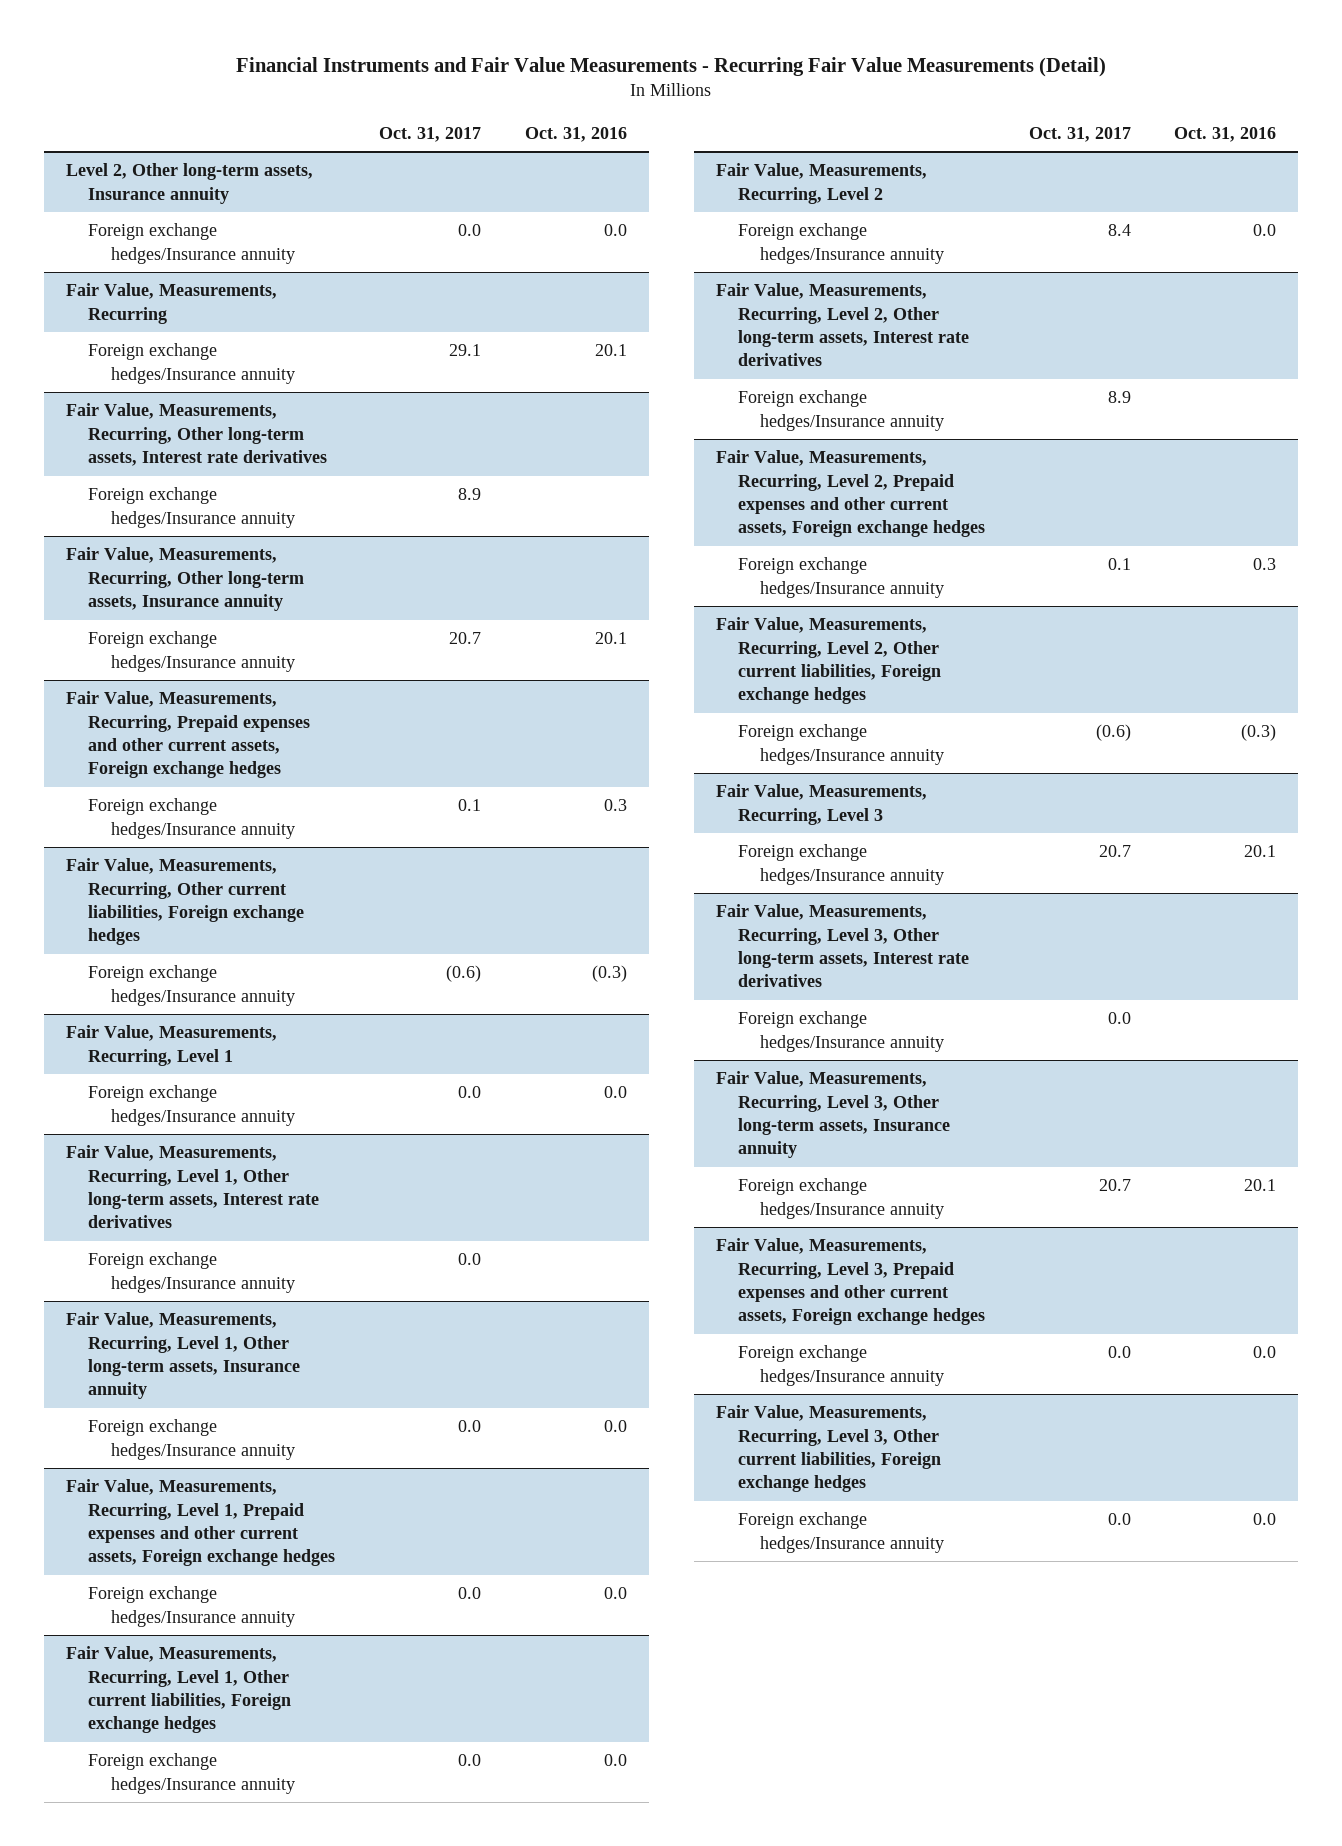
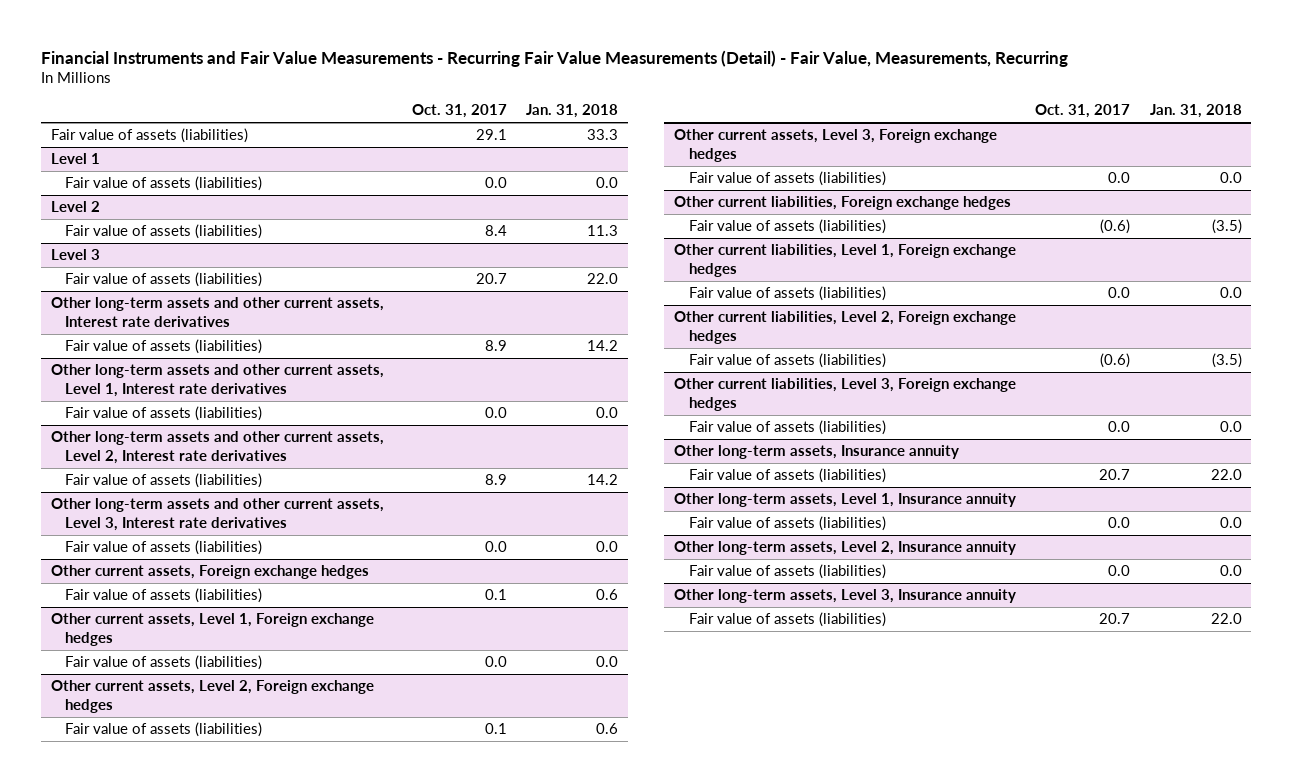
- Financial Instruments and Fair Value Measurements - Recurring Fair Value Measurements (Detail)
+ Financial Instruments and Fair Value Measurements - Recurring Fair Value Measurements (Detail) - Fair Value, Measurements, Recurring
- | Oct. 31, 2017 | Oct. 31, 2016
+ | Oct. 31, 2017 | Jan. 31, 2018
- Level 2, Other long-term assets, Insurance annuity
- Foreign exchange hedges/Insurance annuity | 0.0 | 0.0
- Fair Value, Measurements, Recurring
- Foreign exchange hedges/Insurance annuity | 29.1 | 20.1
- Fair Value, Measurements, Recurring, Other long-term assets, Interest rate derivatives
- Foreign exchange hedges/Insurance annuity | 8.9 |
- Fair Value, Measurements, Recurring, Other long-term assets, Insurance annuity
- Foreign exchange hedges/Insurance annuity | 20.7 | 20.1
- Fair Value, Measurements, Recurring, Prepaid expenses and other current assets, Foreign exchange hedges
- Foreign exchange hedges/Insurance annuity | 0.1 | 0.3
- Fair Value, Measurements, Recurring, Other current liabilities, Foreign exchange hedges
- Foreign exchange hedges/Insurance annuity | (0.6) | (0.3)
- Fair Value, Measurements, Recurring, Level 1
- Foreign exchange hedges/Insurance annuity | 0.0 | 0.0
- Fair Value, Measurements, Recurring, Level 1, Other long-term assets, Interest rate derivatives
- Foreign exchange hedges/Insurance annuity | 0.0 |
- Fair Value, Measurements, Recurring, Level 1, Other long-term assets, Insurance annuity
- Foreign exchange hedges/Insurance annuity | 0.0 | 0.0
- Fair Value, Measurements, Recurring, Level 1, Prepaid expenses and other current assets, Foreign exchange hedges
- Foreign exchange hedges/Insurance annuity | 0.0 | 0.0
- Fair Value, Measurements, Recurring, Level 1, Other current liabilities, Foreign exchange hedges
- Foreign exchange hedges/Insurance annuity | 0.0 | 0.0
- Fair Value, Measurements, Recurring, Level 2
- Foreign exchange hedges/Insurance annuity | 8.4 | 0.0
- Fair Value, Measurements, Recurring, Level 2, Other long-term assets, Interest rate derivatives
- Foreign exchange hedges/Insurance annuity | 8.9 |
- Fair Value, Measurements, Recurring, Level 2, Prepaid expenses and other current assets, Foreign exchange hedges
- Foreign exchange hedges/Insurance annuity | 0.1 | 0.3
- Fair Value, Measurements, Recurring, Level 2, Other current liabilities, Foreign exchange hedges
- Foreign exchange hedges/Insurance annuity | (0.6) | (0.3)
- Fair Value, Measurements, Recurring, Level 3
- Foreign exchange hedges/Insurance annuity | 20.7 | 20.1
- Fair Value, Measurements, Recurring, Level 3, Other long-term assets, Interest rate derivatives
- Foreign exchange hedges/Insurance annuity | 0.0 |
- Fair Value, Measurements, Recurring, Level 3, Other long-term assets, Insurance annuity
- Foreign exchange hedges/Insurance annuity | 20.7 | 20.1
- Fair Value, Measurements, Recurring, Level 3, Prepaid expenses and other current assets, Foreign exchange hedges
- Foreign exchange hedges/Insurance annuity | 0.0 | 0.0
- Fair Value, Measurements, Recurring, Level 3, Other current liabilities, Foreign exchange hedges
- Foreign exchange hedges/Insurance annuity | 0.0 | 0.0
+ Fair value of assets (liabilities) | 29.1 | 33.3
+ Level 1
+ Fair value of assets (liabilities) | 0.0 | 0.0
+ Level 2
+ Fair value of assets (liabilities) | 8.4 | 11.3
+ Level 3
+ Fair value of assets (liabilities) | 20.7 | 22.0
+ Other long-term assets and other current assets, Interest rate derivatives
+ Fair value of assets (liabilities) | 8.9 | 14.2
+ Other long-term assets and other current assets, Level 1, Interest rate derivatives
+ Fair value of assets (liabilities) | 0.0 | 0.0
+ Other long-term assets and other current assets, Level 2, Interest rate derivatives
+ Fair value of assets (liabilities) | 8.9 | 14.2
+ Other long-term assets and other current assets, Level 3, Interest rate derivatives
+ Fair value of assets (liabilities) | 0.0 | 0.0
+ Other current assets, Foreign exchange hedges
+ Fair value of assets (liabilities) | 0.1 | 0.6
+ Other current assets, Level 1, Foreign exchange hedges
+ Fair value of assets (liabilities) | 0.0 | 0.0
+ Other current assets, Level 2, Foreign exchange hedges
+ Fair value of assets (liabilities) | 0.1 | 0.6
+ Other current assets, Level 3, Foreign exchange hedges
+ Fair value of assets (liabilities) | 0.0 | 0.0
+ Other current liabilities, Foreign exchange hedges
+ Fair value of assets (liabilities) | (0.6) | (3.5)
+ Other current liabilities, Level 1, Foreign exchange hedges
+ Fair value of assets (liabilities) | 0.0 | 0.0
+ Other current liabilities, Level 2, Foreign exchange hedges
+ Fair value of assets (liabilities) | (0.6) | (3.5)
+ Other current liabilities, Level 3, Foreign exchange hedges
+ Fair value of assets (liabilities) | 0.0 | 0.0
+ Other long-term assets, Insurance annuity
+ Fair value of assets (liabilities) | 20.7 | 22.0
+ Other long-term assets, Level 1, Insurance annuity
+ Fair value of assets (liabilities) | 0.0 | 0.0
+ Other long-term assets, Level 2, Insurance annuity
+ Fair value of assets (liabilities) | 0.0 | 0.0
+ Other long-term assets, Level 3, Insurance annuity
+ Fair value of assets (liabilities) | 20.7 | 22.0

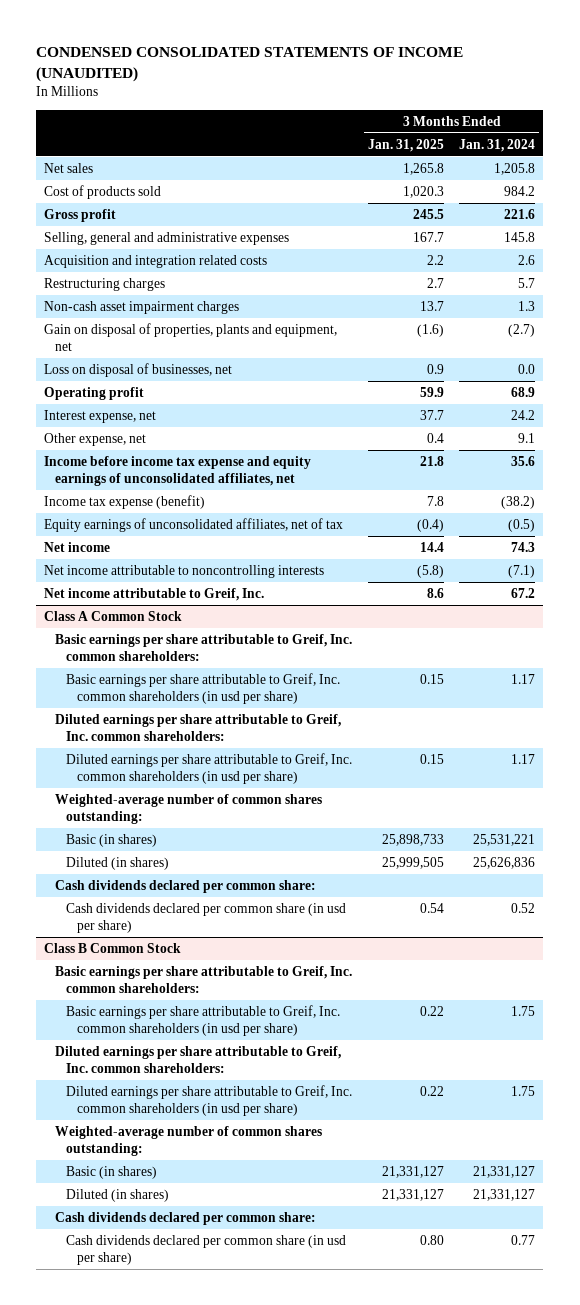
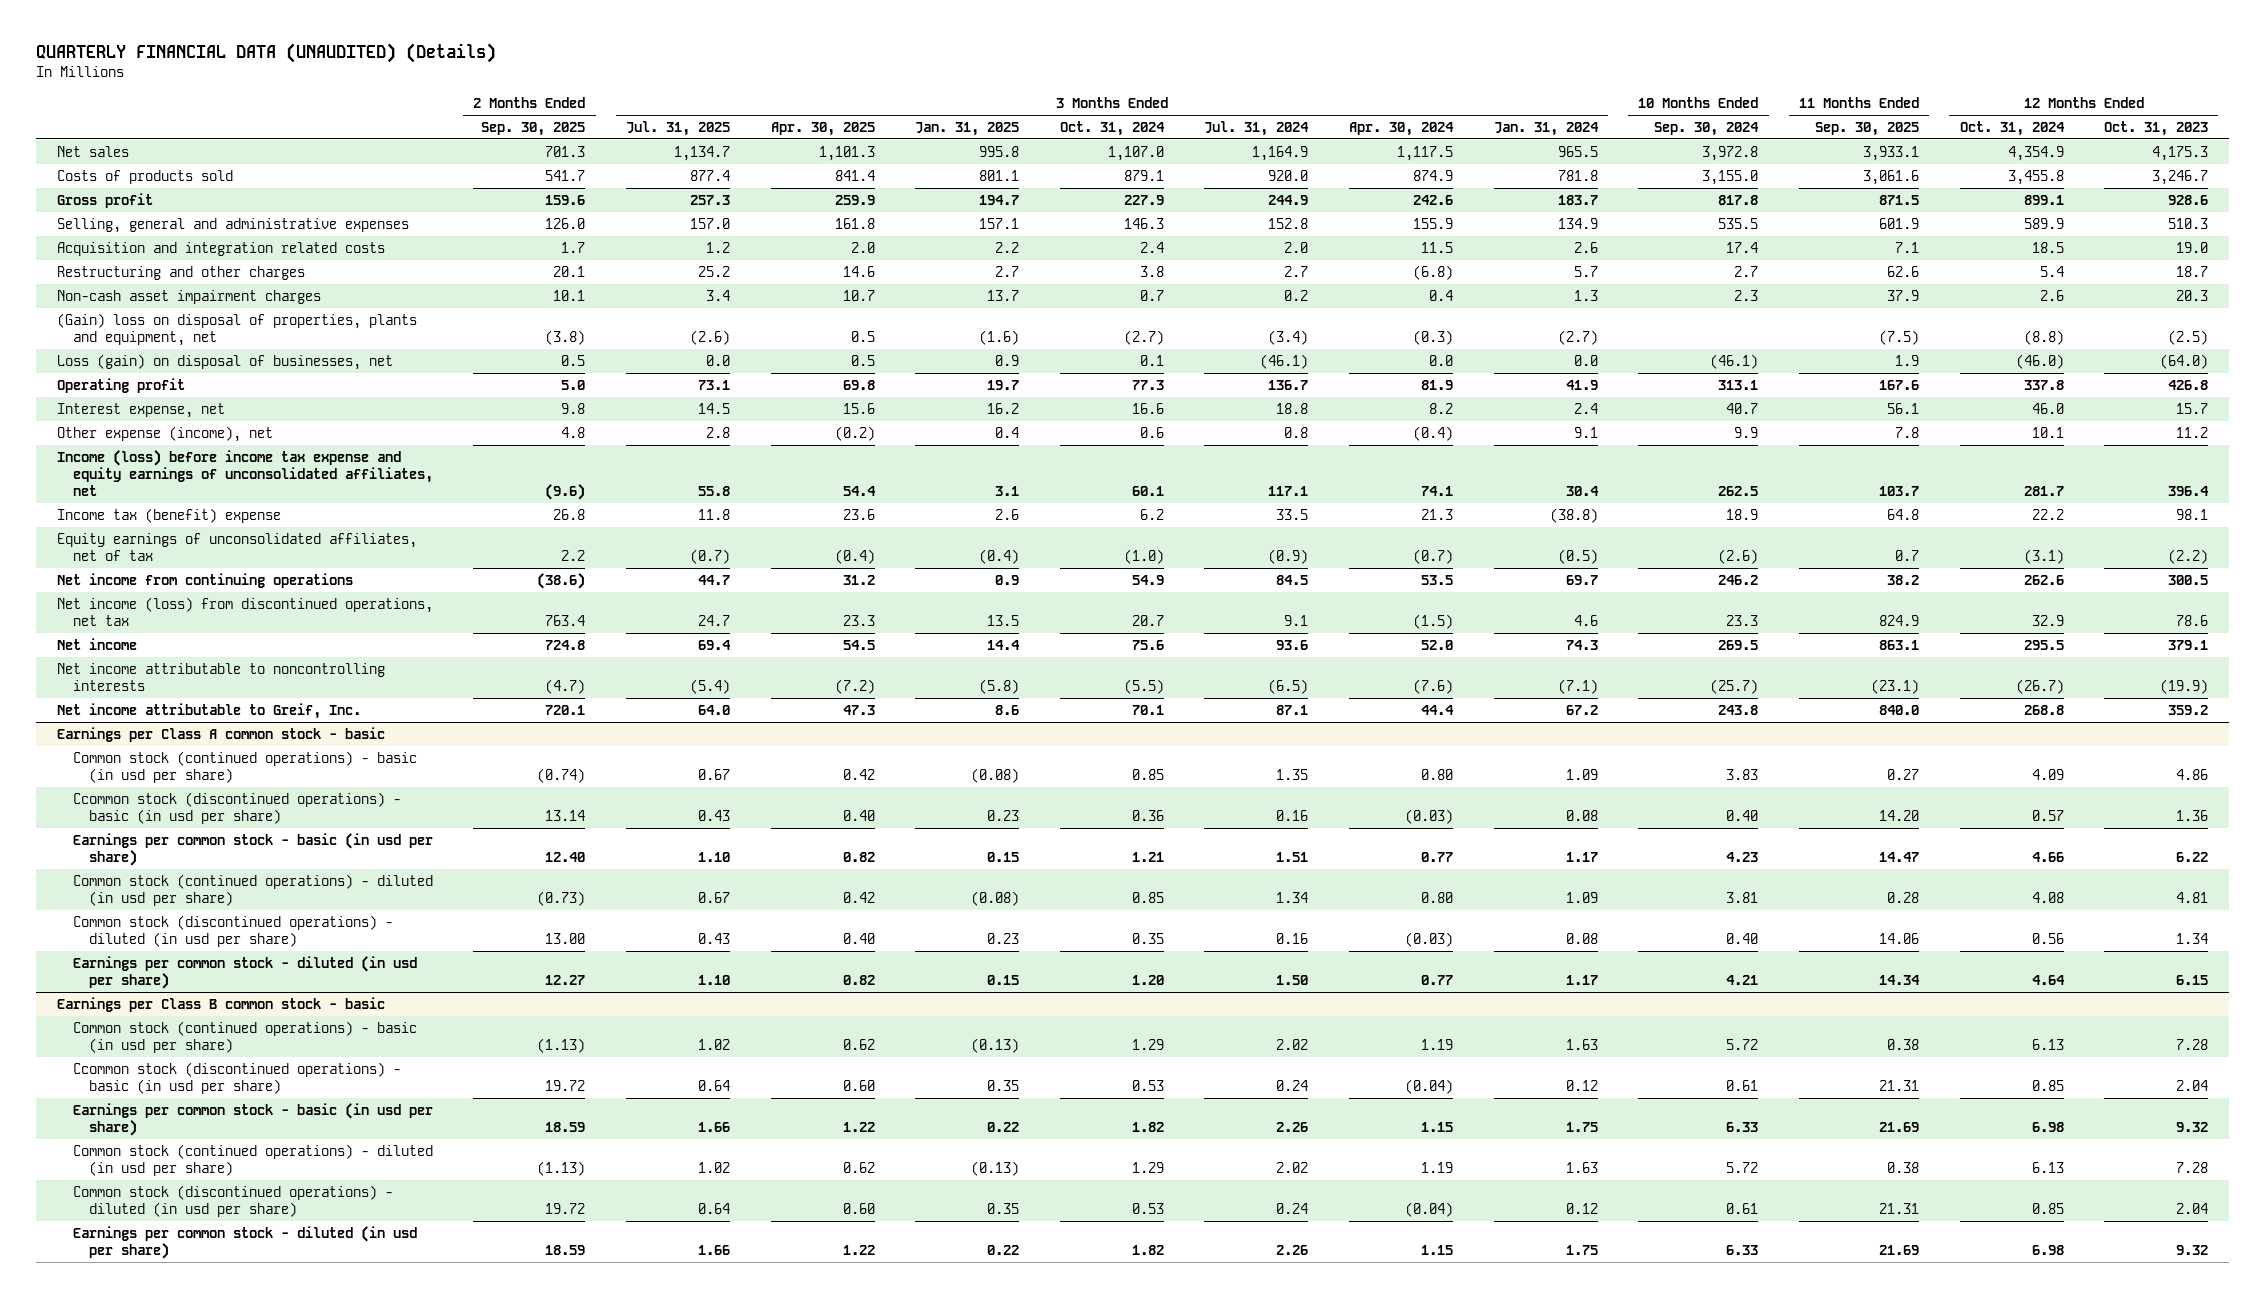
- CONDENSED CONSOLIDATED STATEMENTS OF INCOME (UNAUDITED)
+ QUARTERLY FINANCIAL DATA (UNAUDITED) (Details)
- | 3 Months Ended Jan. 31, 2025 | 3 Months Ended Jan. 31, 2024
+ | 2 Months Ended Sep. 30, 2025 | 3 Months Ended Jul. 31, 2025 | 3 Months Ended Apr. 30, 2025 | 3 Months Ended Jan. 31, 2025 | 3 Months Ended Oct. 31, 2024 | 3 Months Ended Jul. 31, 2024 | 3 Months Ended Apr. 30, 2024 | 3 Months Ended Jan. 31, 2024 | 10 Months Ended Sep. 30, 2024 | 11 Months Ended Sep. 30, 2025 | 12 Months Ended Oct. 31, 2024 | 12 Months Ended Oct. 31, 2023
- Net sales | 1,265.8 | 1,205.8
- Cost of products sold | 1,020.3 | 984.2
- Gross profit | 245.5 | 221.6
- Selling, general and administrative expenses | 167.7 | 145.8
+ Net sales | 701.3 | 1,134.7 | 1,101.3 | 995.8 | 1,107.0 | 1,164.9 | 1,117.5 | 965.5 | 3,972.8 | 3,933.1 | 4,354.9 | 4,175.3
+ Costs of products sold | 541.7 | 877.4 | 841.4 | 801.1 | 879.1 | 920.0 | 874.9 | 781.8 | 3,155.0 | 3,061.6 | 3,455.8 | 3,246.7
+ Gross profit | 159.6 | 257.3 | 259.9 | 194.7 | 227.9 | 244.9 | 242.6 | 183.7 | 817.8 | 871.5 | 899.1 | 928.6
+ Selling, general and administrative expenses | 126.0 | 157.0 | 161.8 | 157.1 | 146.3 | 152.8 | 155.9 | 134.9 | 535.5 | 601.9 | 589.9 | 510.3
- Restructuring charges | 2.7 | 5.7
+ Restructuring and other charges | 20.1 | 25.2 | 14.6 | 2.7 | 3.8 | 2.7 | (6.8) | 5.7 | 2.7 | 62.6 | 5.4 | 18.7
- Gain on disposal of properties, plants and equipment, net | (1.6) | (2.7)
- Loss on disposal of businesses, net | 0.9 | 0.0
- Operating profit | 59.9 | 68.9
- Interest expense, net | 37.7 | 24.2
- Other expense, net | 0.4 | 9.1
- Income before income tax expense and equity earnings of unconsolidated affiliates, net | 21.8 | 35.6
- Income tax expense (benefit) | 7.8 | (38.2)
+ (Gain) loss on disposal of properties, plants and equipment, net | (3.8) | (2.6) | 0.5 | (1.6) | (2.7) | (3.4) | (0.3) | (2.7) | | (7.5) | (8.8) | (2.5)
+ Loss (gain) on disposal of businesses, net | 0.5 | 0.0 | 0.5 | 0.9 | 0.1 | (46.1) | 0.0 | 0.0 | (46.1) | 1.9 | (46.0) | (64.0)
+ Operating profit | 5.0 | 73.1 | 69.8 | 19.7 | 77.3 | 136.7 | 81.9 | 41.9 | 313.1 | 167.6 | 337.8 | 426.8
+ Interest expense, net | 9.8 | 14.5 | 15.6 | 16.2 | 16.6 | 18.8 | 8.2 | 2.4 | 40.7 | 56.1 | 46.0 | 15.7
+ Other expense (income), net | 4.8 | 2.8 | (0.2) | 0.4 | 0.6 | 0.8 | (0.4) | 9.1 | 9.9 | 7.8 | 10.1 | 11.2
+ Income (loss) before income tax expense and equity earnings of unconsolidated affiliates, net | (9.6) | 55.8 | 54.4 | 3.1 | 60.1 | 117.1 | 74.1 | 30.4 | 262.5 | 103.7 | 281.7 | 396.4
+ Income tax (benefit) expense | 26.8 | 11.8 | 23.6 | 2.6 | 6.2 | 33.5 | 21.3 | (38.8) | 18.9 | 64.8 | 22.2 | 98.1
+ Net income from continuing operations | (38.6) | 44.7 | 31.2 | 0.9 | 54.9 | 84.5 | 53.5 | 69.7 | 246.2 | 38.2 | 262.6 | 300.5
+ Net income (loss) from discontinued operations, net tax | 763.4 | 24.7 | 23.3 | 13.5 | 20.7 | 9.1 | (1.5) | 4.6 | 23.3 | 824.9 | 32.9 | 78.6
- Class A Common Stock
- Basic earnings per share attributable to Greif, Inc. common shareholders:
- Basic earnings per share attributable to Greif, Inc. common shareholders (in usd per share) | 0.15 | 1.17
- Diluted earnings per share attributable to Greif, Inc. common shareholders:
- Diluted earnings per share attributable to Greif, Inc. common shareholders (in usd per share) | 0.15 | 1.17
- Weighted-average number of common shares outstanding:
- Basic (in shares) | 25,898,733 | 25,531,221
- Diluted (in shares) | 25,999,505 | 25,626,836
- Cash dividends declared per common share:
- Cash dividends declared per common share (in usd per share) | 0.54 | 0.52
- Class B Common Stock
- Basic earnings per share attributable to Greif, Inc. common shareholders:
- Basic earnings per share attributable to Greif, Inc. common shareholders (in usd per share) | 0.22 | 1.75
- Diluted earnings per share attributable to Greif, Inc. common shareholders:
- Diluted earnings per share attributable to Greif, Inc. common shareholders (in usd per share) | 0.22 | 1.75
- Weighted-average number of common shares outstanding:
- Basic (in shares) | 21,331,127 | 21,331,127
- Diluted (in shares) | 21,331,127 | 21,331,127
- Cash dividends declared per common share:
- Cash dividends declared per common share (in usd per share) | 0.80 | 0.77
+ Earnings per Class A common stock - basic
+ Common stock (continued operations) - basic (in usd per share) | (0.74) | 0.67 | 0.42 | (0.08) | 0.85 | 1.35 | 0.80 | 1.09 | 3.83 | 0.27 | 4.09 | 4.86
+ Ccommon stock (discontinued operations) - basic (in usd per share) | 13.14 | 0.43 | 0.40 | 0.23 | 0.36 | 0.16 | (0.03) | 0.08 | 0.40 | 14.20 | 0.57 | 1.36
+ Earnings per common stock - basic (in usd per share) | 12.40 | 1.10 | 0.82 | 0.15 | 1.21 | 1.51 | 0.77 | 1.17 | 4.23 | 14.47 | 4.66 | 6.22
+ Common stock (continued operations) - diluted (in usd per share) | (0.73) | 0.67 | 0.42 | (0.08) | 0.85 | 1.34 | 0.80 | 1.09 | 3.81 | 0.28 | 4.08 | 4.81
+ Common stock (discontinued operations) - diluted (in usd per share) | 13.00 | 0.43 | 0.40 | 0.23 | 0.35 | 0.16 | (0.03) | 0.08 | 0.40 | 14.06 | 0.56 | 1.34
+ Earnings per common stock - diluted (in usd per share) | 12.27 | 1.10 | 0.82 | 0.15 | 1.20 | 1.50 | 0.77 | 1.17 | 4.21 | 14.34 | 4.64 | 6.15
+ Earnings per Class B common stock - basic
+ Common stock (continued operations) - basic (in usd per share) | (1.13) | 1.02 | 0.62 | (0.13) | 1.29 | 2.02 | 1.19 | 1.63 | 5.72 | 0.38 | 6.13 | 7.28
+ Ccommon stock (discontinued operations) - basic (in usd per share) | 19.72 | 0.64 | 0.60 | 0.35 | 0.53 | 0.24 | (0.04) | 0.12 | 0.61 | 21.31 | 0.85 | 2.04
+ Earnings per common stock - basic (in usd per share) | 18.59 | 1.66 | 1.22 | 0.22 | 1.82 | 2.26 | 1.15 | 1.75 | 6.33 | 21.69 | 6.98 | 9.32
+ Common stock (continued operations) - diluted (in usd per share) | (1.13) | 1.02 | 0.62 | (0.13) | 1.29 | 2.02 | 1.19 | 1.63 | 5.72 | 0.38 | 6.13 | 7.28
+ Common stock (discontinued operations) - diluted (in usd per share) | 19.72 | 0.64 | 0.60 | 0.35 | 0.53 | 0.24 | (0.04) | 0.12 | 0.61 | 21.31 | 0.85 | 2.04
+ Earnings per common stock - diluted (in usd per share) | 18.59 | 1.66 | 1.22 | 0.22 | 1.82 | 2.26 | 1.15 | 1.75 | 6.33 | 21.69 | 6.98 | 9.32

